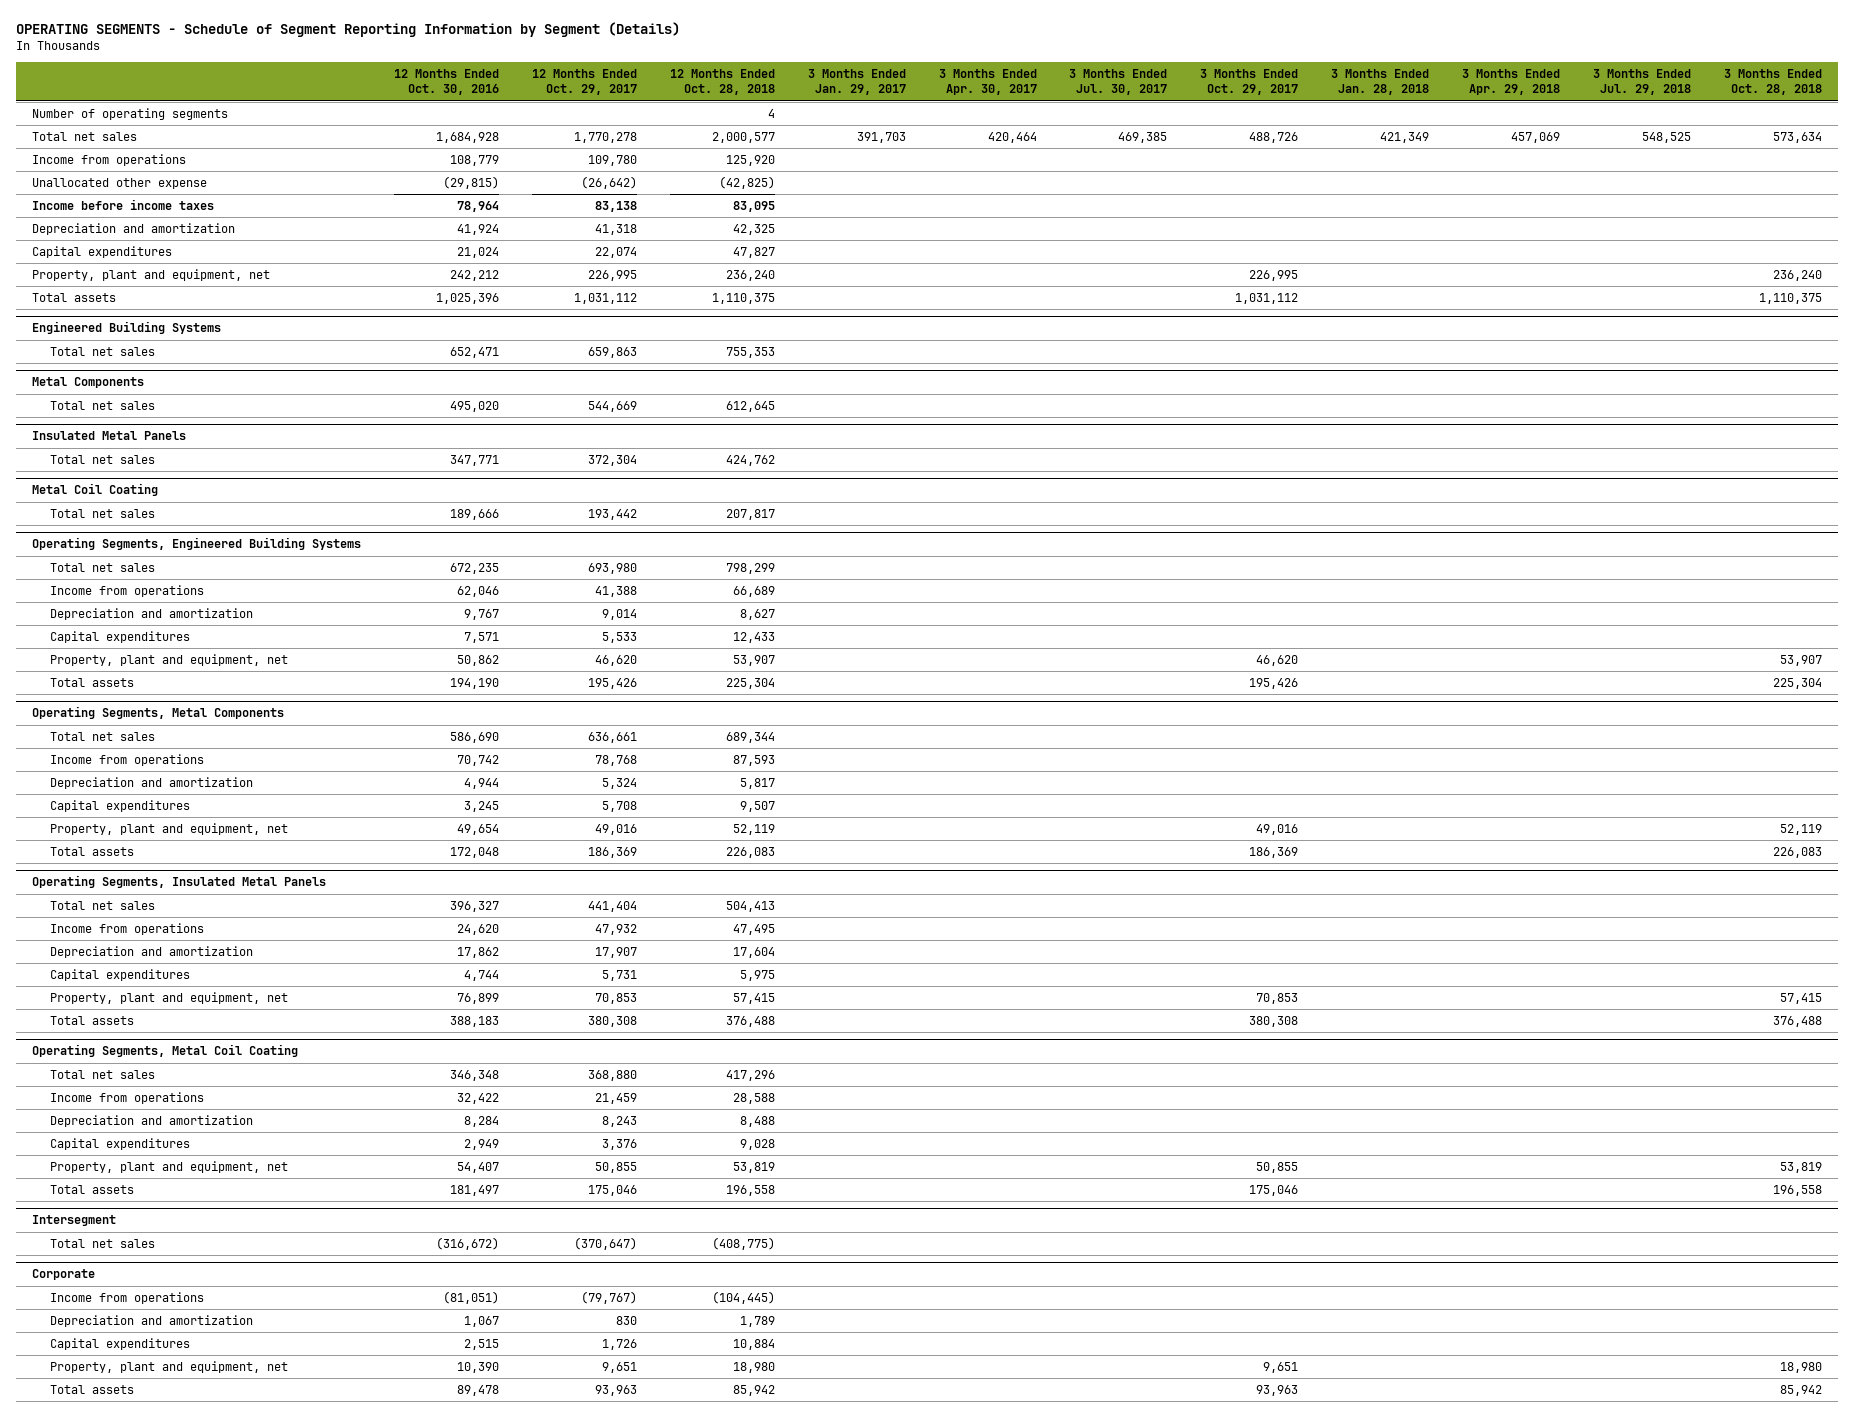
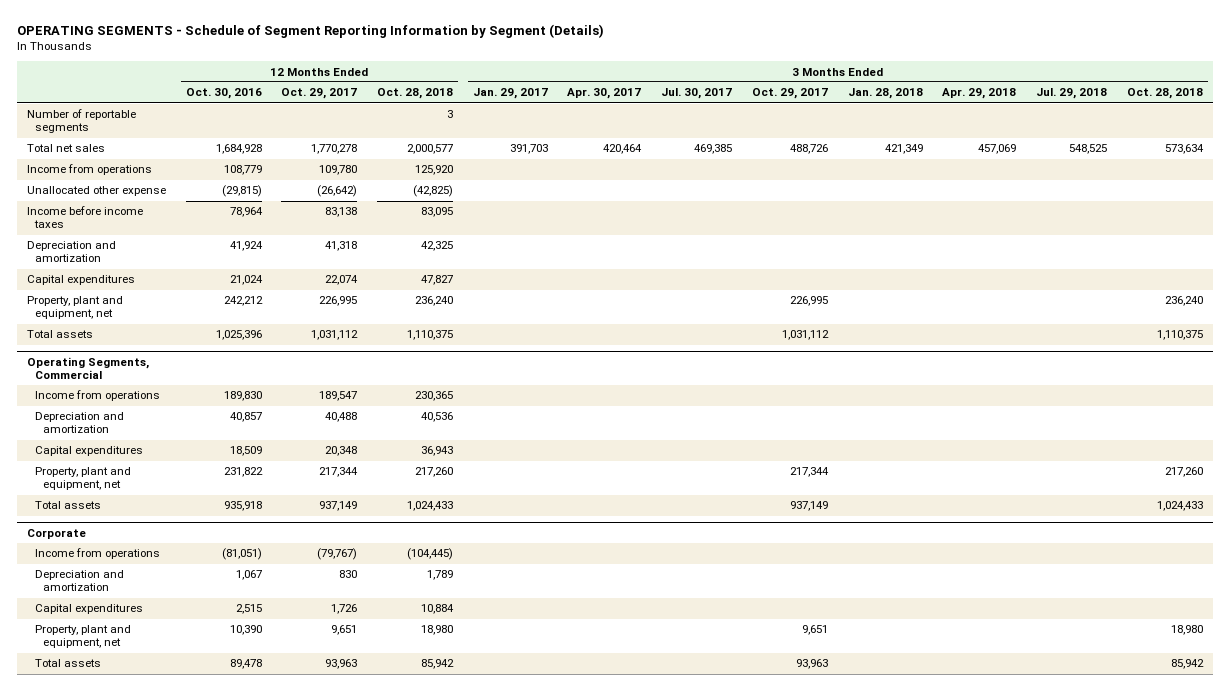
- Number of operating segments | | | 4 | | | | | | | |
+ Number of reportable segments | | | 3 | | | | | | | |
- Engineered Building Systems
- Total net sales | 652,471 | 659,863 | 755,353 | | | | | | | |
- Metal Components
- Total net sales | 495,020 | 544,669 | 612,645 | | | | | | | |
- Insulated Metal Panels
- Total net sales | 347,771 | 372,304 | 424,762 | | | | | | | |
- Metal Coil Coating
- Total net sales | 189,666 | 193,442 | 207,817 | | | | | | | |
- Operating Segments, Engineered Building Systems
- Total net sales | 672,235 | 693,980 | 798,299 | | | | | | | |
- Income from operations | 62,046 | 41,388 | 66,689 | | | | | | | |
- Depreciation and amortization | 9,767 | 9,014 | 8,627 | | | | | | | |
- Capital expenditures | 7,571 | 5,533 | 12,433 | | | | | | | |
- Property, plant and equipment, net | 50,862 | 46,620 | 53,907 | | | | 46,620 | | | | 53,907
- Total assets | 194,190 | 195,426 | 225,304 | | | | 195,426 | | | | 225,304
- Operating Segments, Metal Components
- Total net sales | 586,690 | 636,661 | 689,344 | | | | | | | |
- Income from operations | 70,742 | 78,768 | 87,593 | | | | | | | |
- Depreciation and amortization | 4,944 | 5,324 | 5,817 | | | | | | | |
- Capital expenditures | 3,245 | 5,708 | 9,507 | | | | | | | |
- Property, plant and equipment, net | 49,654 | 49,016 | 52,119 | | | | 49,016 | | | | 52,119
- Total assets | 172,048 | 186,369 | 226,083 | | | | 186,369 | | | | 226,083
- Operating Segments, Insulated Metal Panels
- Total net sales | 396,327 | 441,404 | 504,413 | | | | | | | |
- Income from operations | 24,620 | 47,932 | 47,495 | | | | | | | |
- Depreciation and amortization | 17,862 | 17,907 | 17,604 | | | | | | | |
- Capital expenditures | 4,744 | 5,731 | 5,975 | | | | | | | |
- Property, plant and equipment, net | 76,899 | 70,853 | 57,415 | | | | 70,853 | | | | 57,415
- Total assets | 388,183 | 380,308 | 376,488 | | | | 380,308 | | | | 376,488
- Operating Segments, Metal Coil Coating
- Total net sales | 346,348 | 368,880 | 417,296 | | | | | | | |
- Income from operations | 32,422 | 21,459 | 28,588 | | | | | | | |
- Depreciation and amortization | 8,284 | 8,243 | 8,488 | | | | | | | |
- Capital expenditures | 2,949 | 3,376 | 9,028 | | | | | | | |
- Property, plant and equipment, net | 54,407 | 50,855 | 53,819 | | | | 50,855 | | | | 53,819
- Total assets | 181,497 | 175,046 | 196,558 | | | | 175,046 | | | | 196,558
- Intersegment
- Total net sales | (316,672) | (370,647) | (408,775) | | | | | | | |
+ Operating Segments, Commercial
+ Income from operations | 189,830 | 189,547 | 230,365 | | | | | | | |
+ Depreciation and amortization | 40,857 | 40,488 | 40,536 | | | | | | | |
+ Capital expenditures | 18,509 | 20,348 | 36,943 | | | | | | | |
+ Property, plant and equipment, net | 231,822 | 217,344 | 217,260 | | | | 217,344 | | | | 217,260
+ Total assets | 935,918 | 937,149 | 1,024,433 | | | | 937,149 | | | | 1,024,433

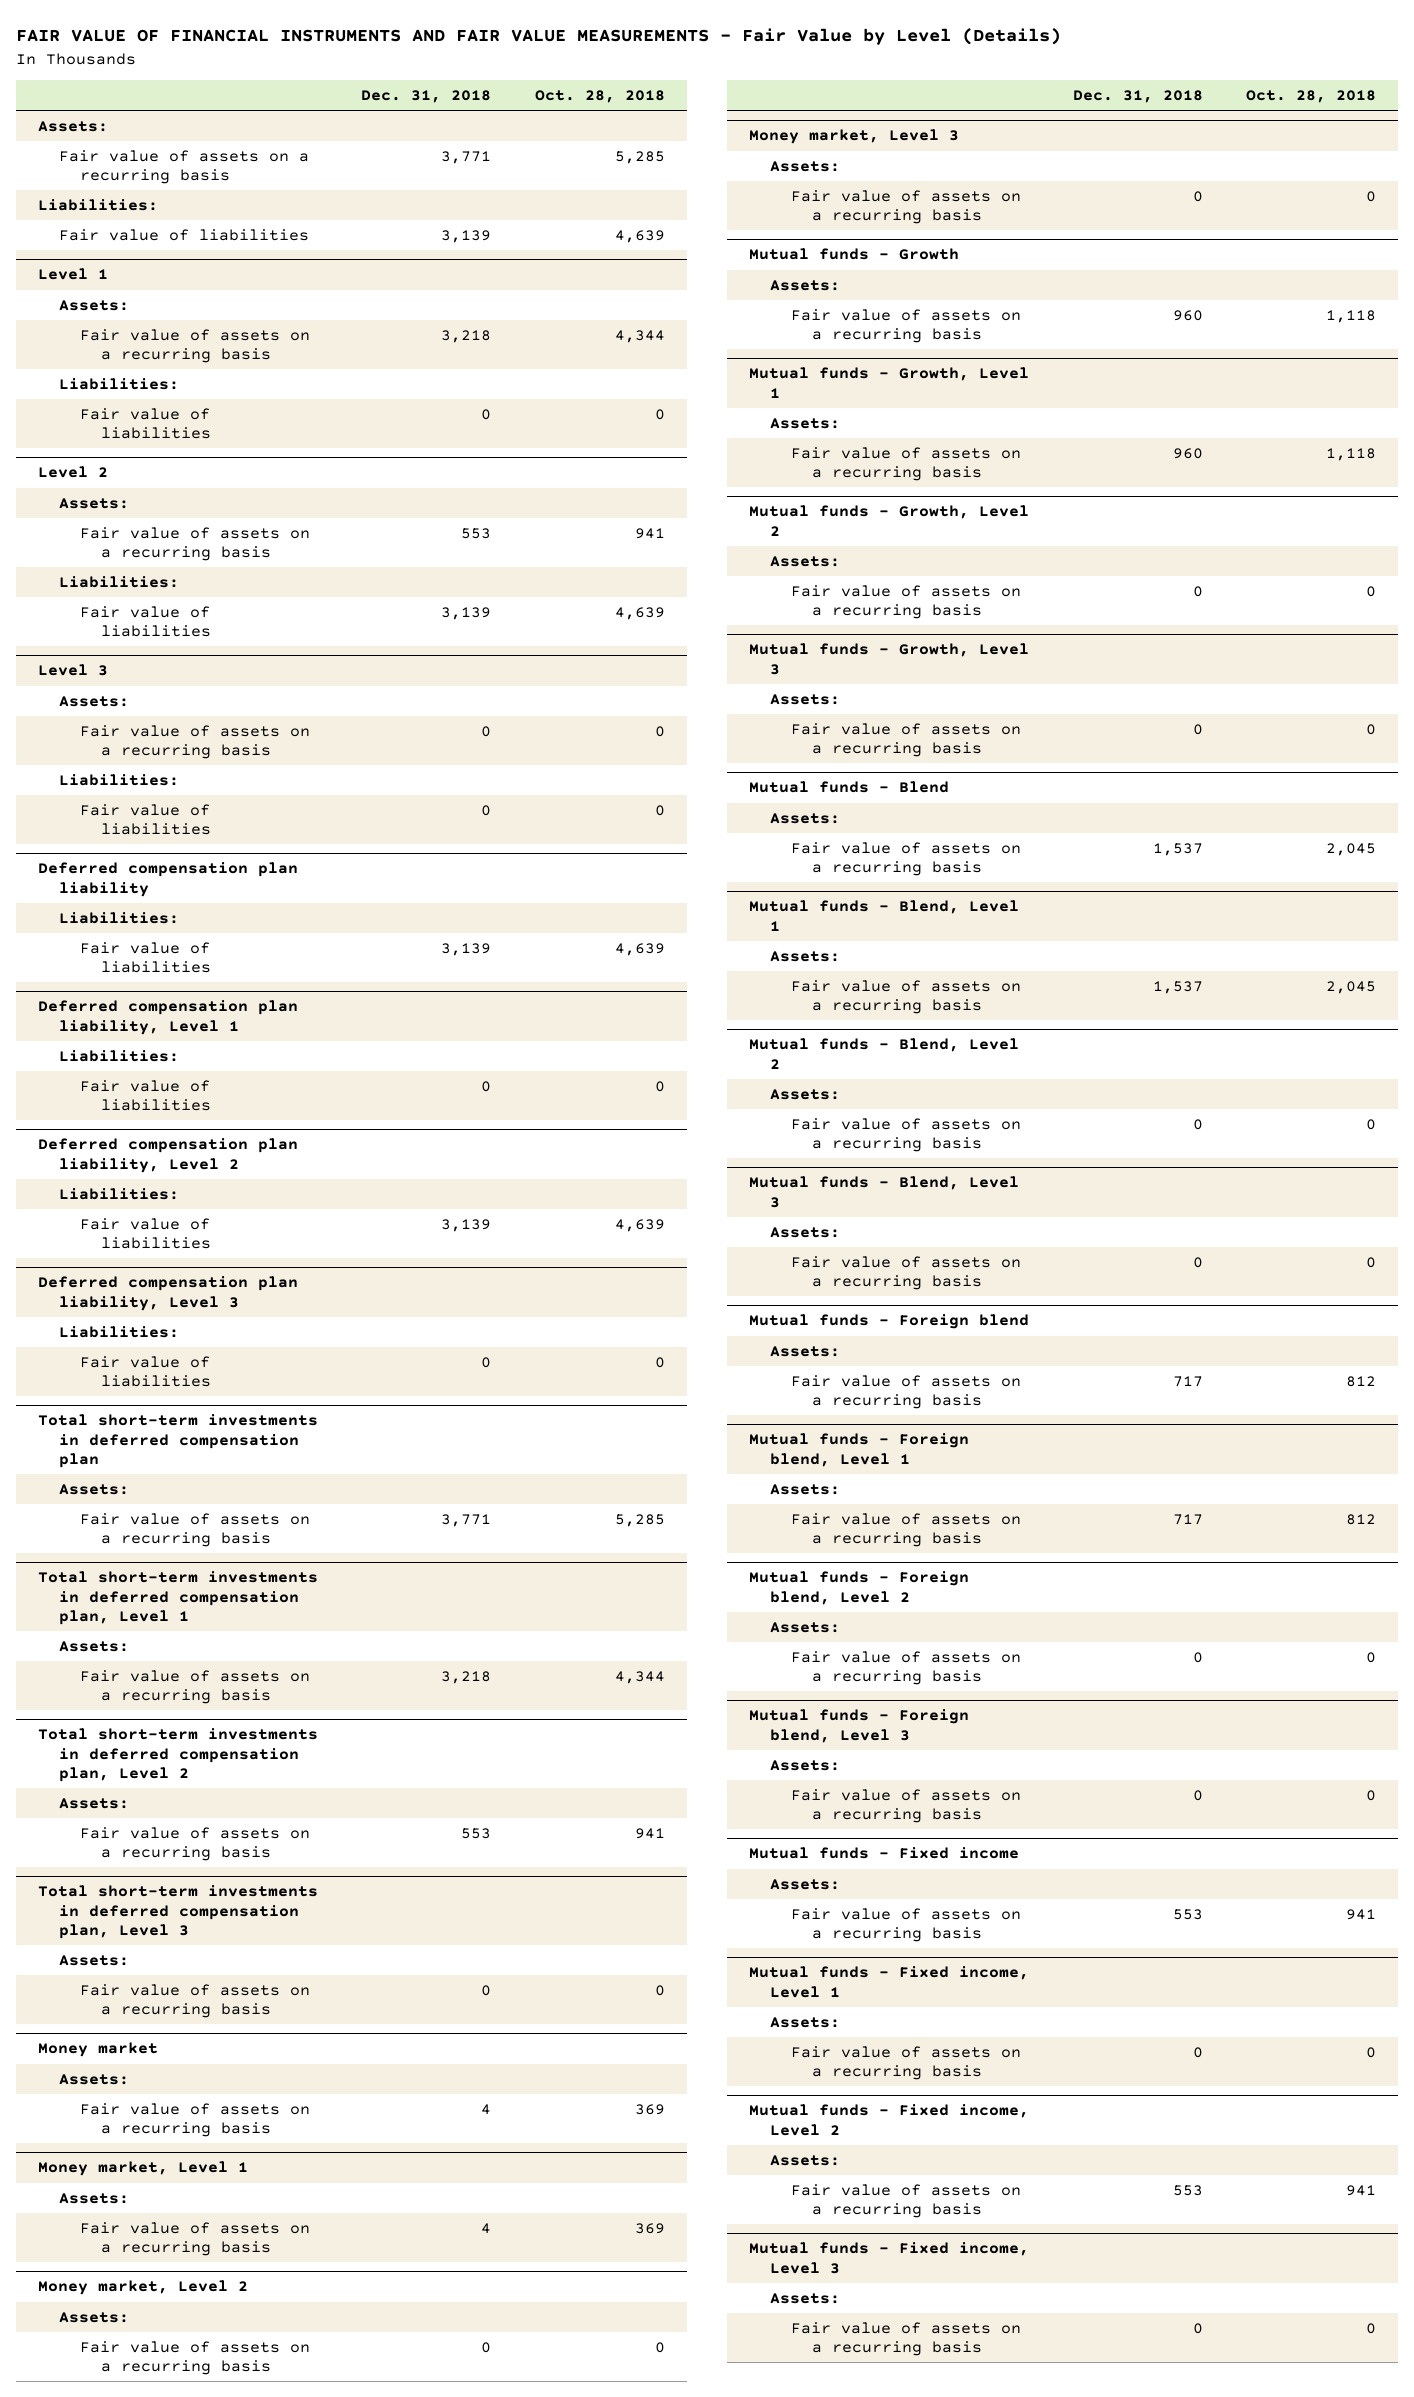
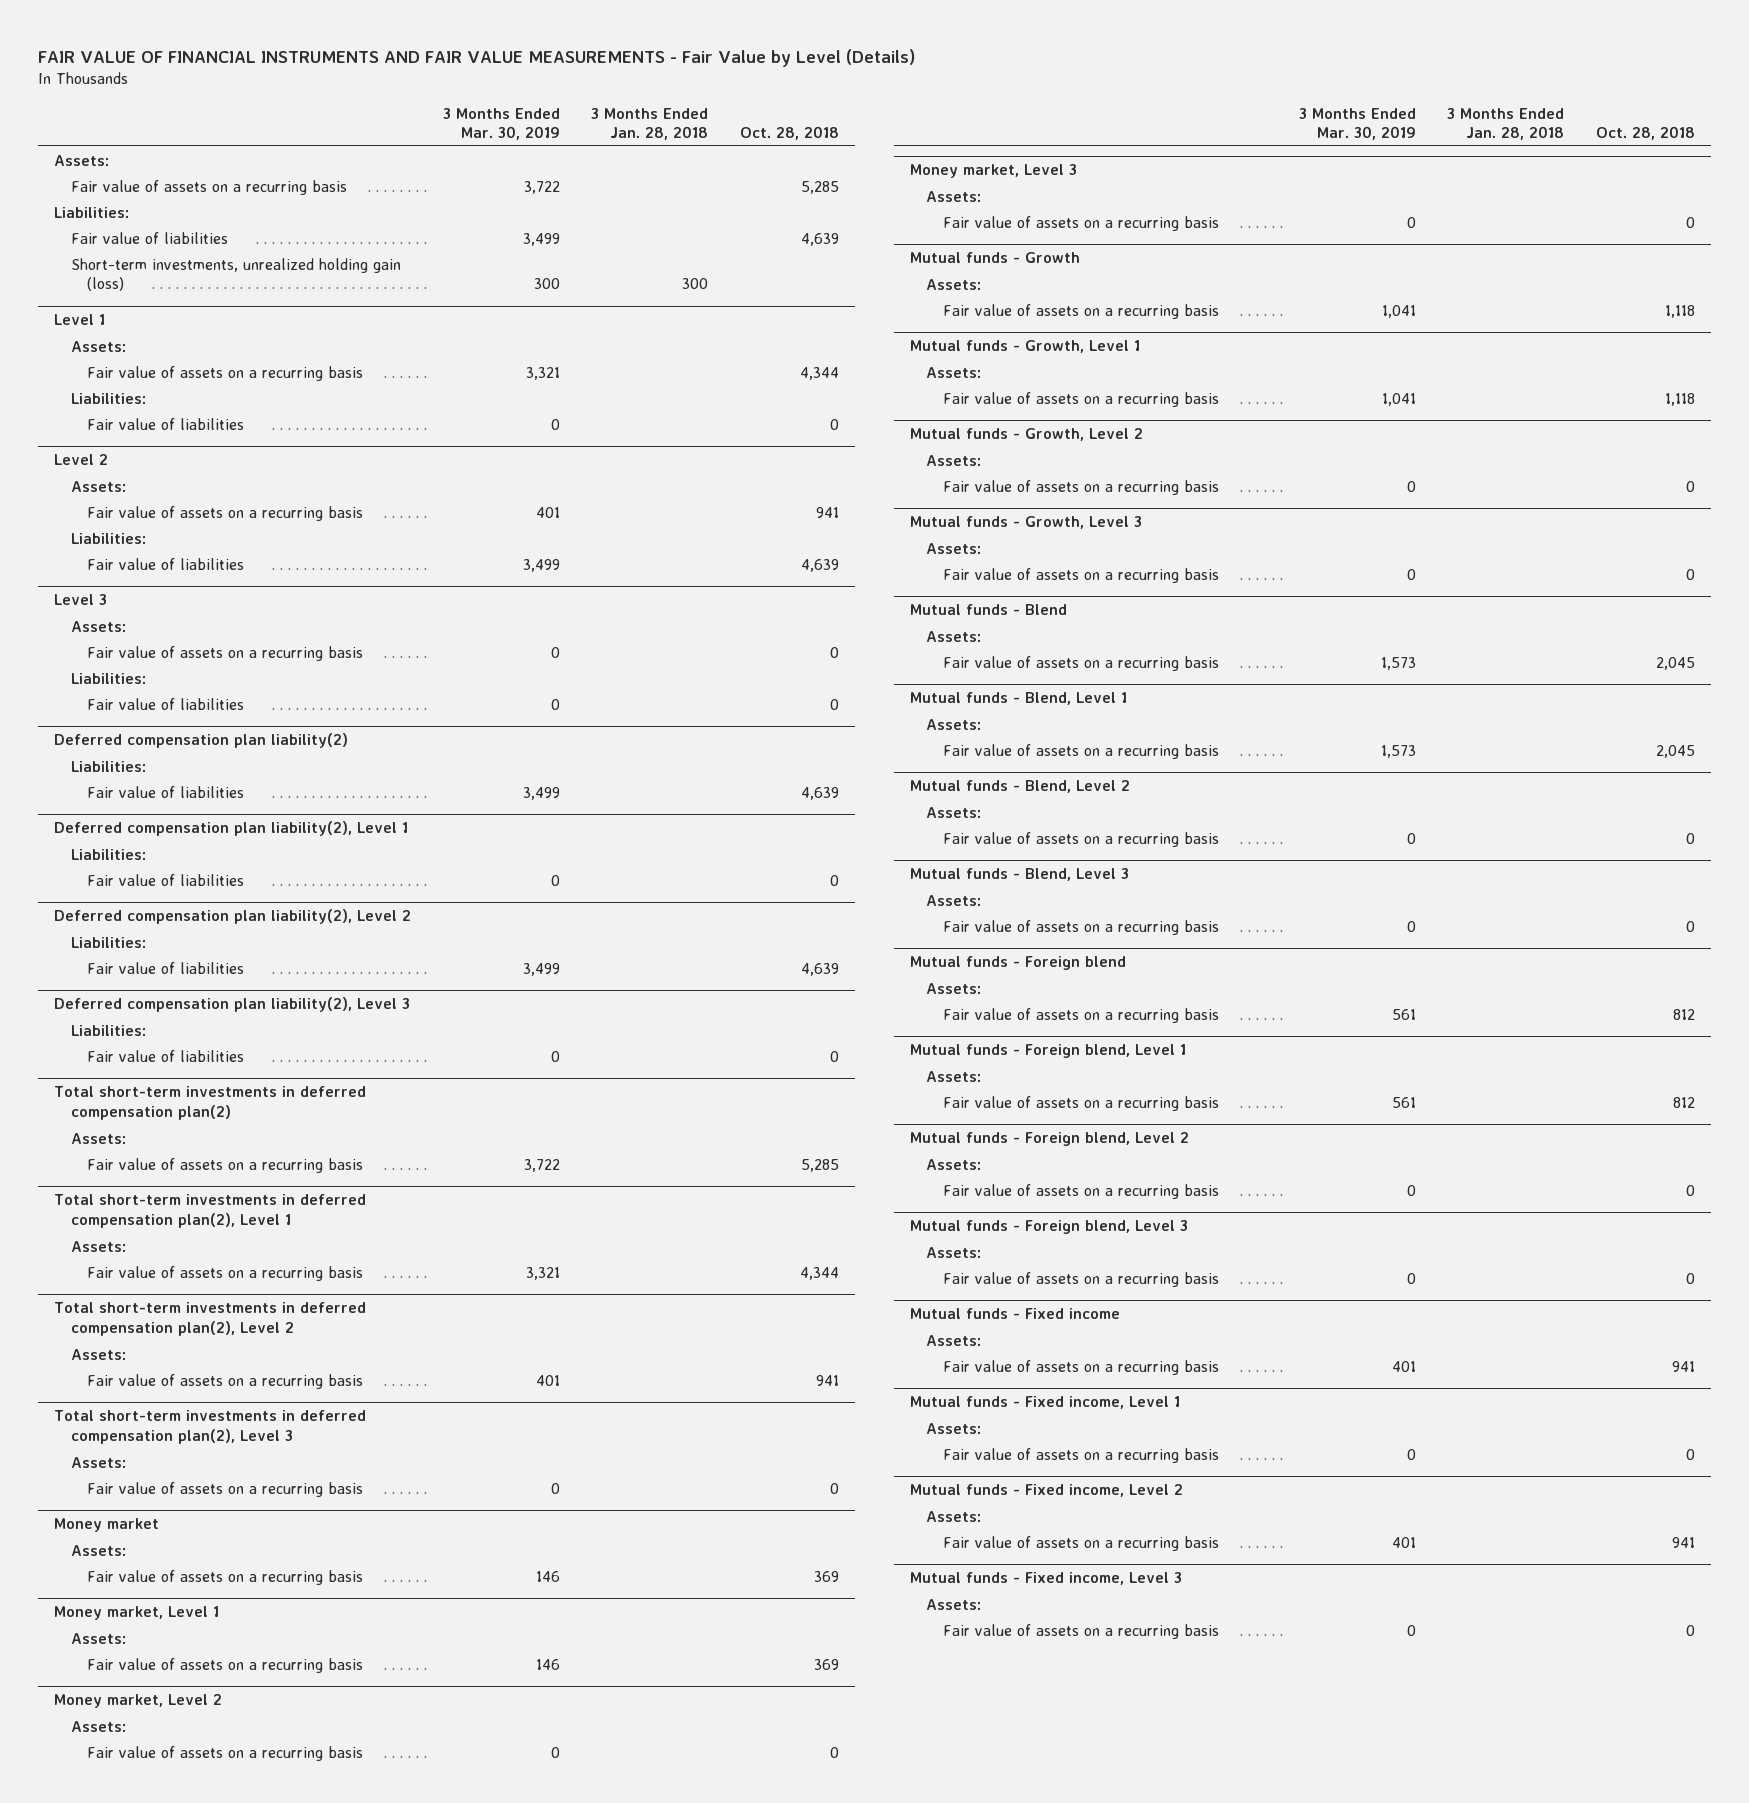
- | Dec. 31, 2018 | Oct. 28, 2018
+ | 3 Months Ended Mar. 30, 2019 | 3 Months Ended Jan. 28, 2018 | Oct. 28, 2018
+ Short-term investments, unrealized holding gain (loss) | 300 | 300 |
- Deferred compensation plan liability
+ Deferred compensation plan liability(2)
- Deferred compensation plan liability, Level 1
+ Deferred compensation plan liability(2), Level 1
- Deferred compensation plan liability, Level 2
+ Deferred compensation plan liability(2), Level 2
- Deferred compensation plan liability, Level 3
+ Deferred compensation plan liability(2), Level 3
- Total short-term investments in deferred compensation plan
+ Total short-term investments in deferred compensation plan(2)
- Total short-term investments in deferred compensation plan, Level 1
+ Total short-term investments in deferred compensation plan(2), Level 1
- Total short-term investments in deferred compensation plan, Level 2
+ Total short-term investments in deferred compensation plan(2), Level 2
- Total short-term investments in deferred compensation plan, Level 3
+ Total short-term investments in deferred compensation plan(2), Level 3

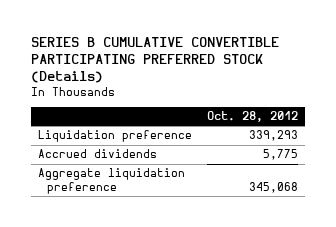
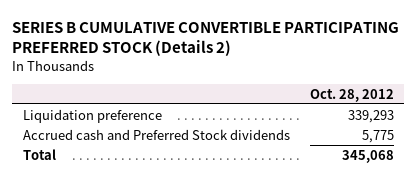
- SERIES B CUMULATIVE CONVERTIBLE PARTICIPATING PREFERRED STOCK (Details)
+ SERIES B CUMULATIVE CONVERTIBLE PARTICIPATING PREFERRED STOCK (Details 2)
- Accrued dividends | 5,775
- Aggregate liquidation preference | 345,068
+ Accrued cash and Preferred Stock dividends | 5,775
+ Total | 345,068

